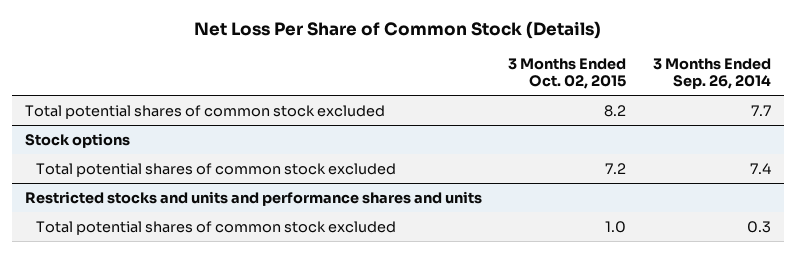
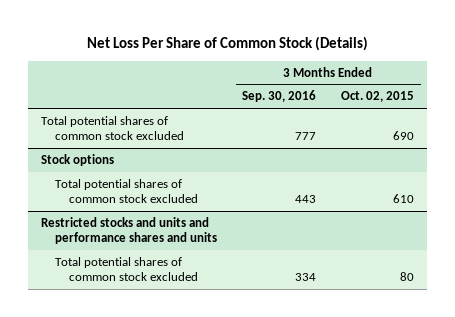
- | 3 Months Ended Oct. 02, 2015 | 3 Months Ended Sep. 26, 2014
+ | 3 Months Ended Sep. 30, 2016 | 3 Months Ended Oct. 02, 2015
- Total potential shares of common stock excluded | 8.2 | 7.7
+ Total potential shares of common stock excluded | 777 | 690
@ Stock options
- Total potential shares of common stock excluded | 7.2 | 7.4
+ Total potential shares of common stock excluded | 443 | 610
@ Restricted stocks and units and performance shares and units
- Total potential shares of common stock excluded | 1.0 | 0.3
+ Total potential shares of common stock excluded | 334 | 80

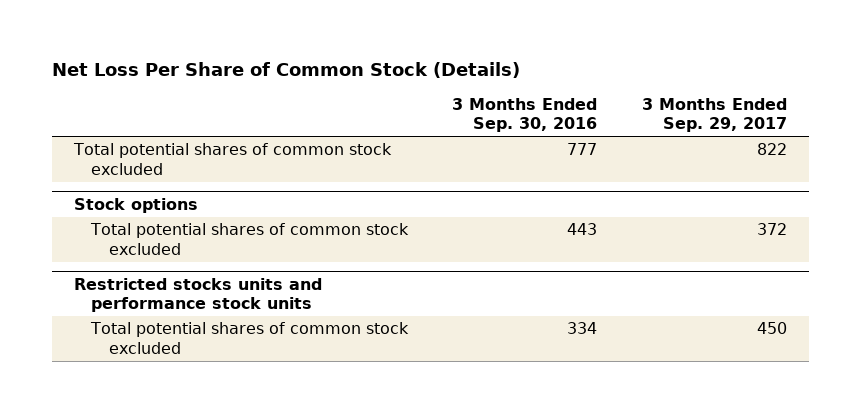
- | 3 Months Ended Sep. 30, 2016 | 3 Months Ended Oct. 02, 2015
+ | 3 Months Ended Sep. 30, 2016 | 3 Months Ended Sep. 29, 2017
- Restricted stocks and units and performance shares and units
+ Restricted stocks units and performance stock units

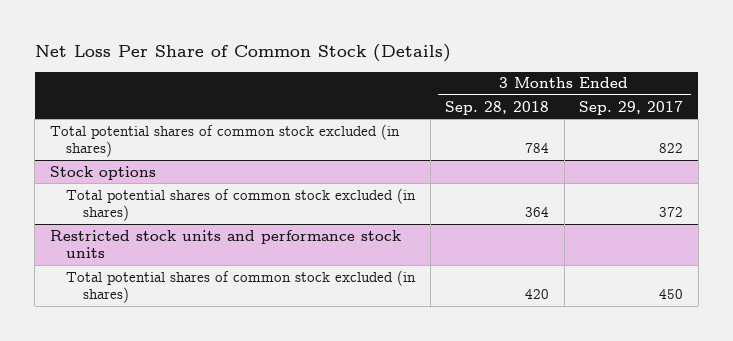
- | 3 Months Ended Sep. 30, 2016 | 3 Months Ended Sep. 29, 2017
+ | 3 Months Ended Sep. 28, 2018 | 3 Months Ended Sep. 29, 2017
- Total potential shares of common stock excluded | 777 | 822
+ Total potential shares of common stock excluded (in shares) | 784 | 822
@ Stock options
- Total potential shares of common stock excluded | 443 | 372
- Restricted stocks units and performance stock units
- Total potential shares of common stock excluded | 334 | 450
@ Stock options
+ Total potential shares of common stock excluded (in shares) | 364 | 372
+ Restricted stock units and performance stock units
+ Total potential shares of common stock excluded (in shares) | 420 | 450

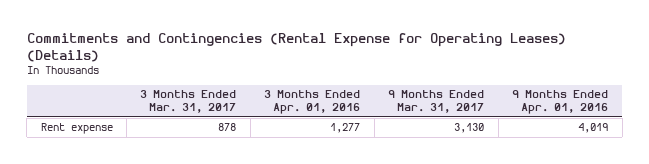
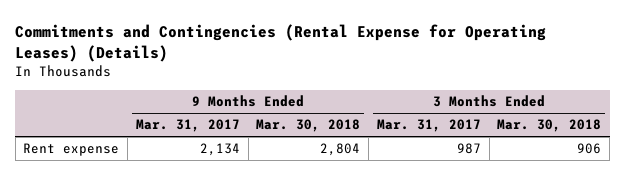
- | 3 Months Ended Mar. 31, 2017 | 3 Months Ended Apr. 01, 2016 | 9 Months Ended Mar. 31, 2017 | 9 Months Ended Apr. 01, 2016
+ | 9 Months Ended Mar. 31, 2017 | 9 Months Ended Mar. 30, 2018 | 3 Months Ended Mar. 31, 2017 | 3 Months Ended Mar. 30, 2018
- Rent expense | 878 | 1,277 | 3,130 | 4,019
+ Rent expense | 2,134 | 2,804 | 987 | 906

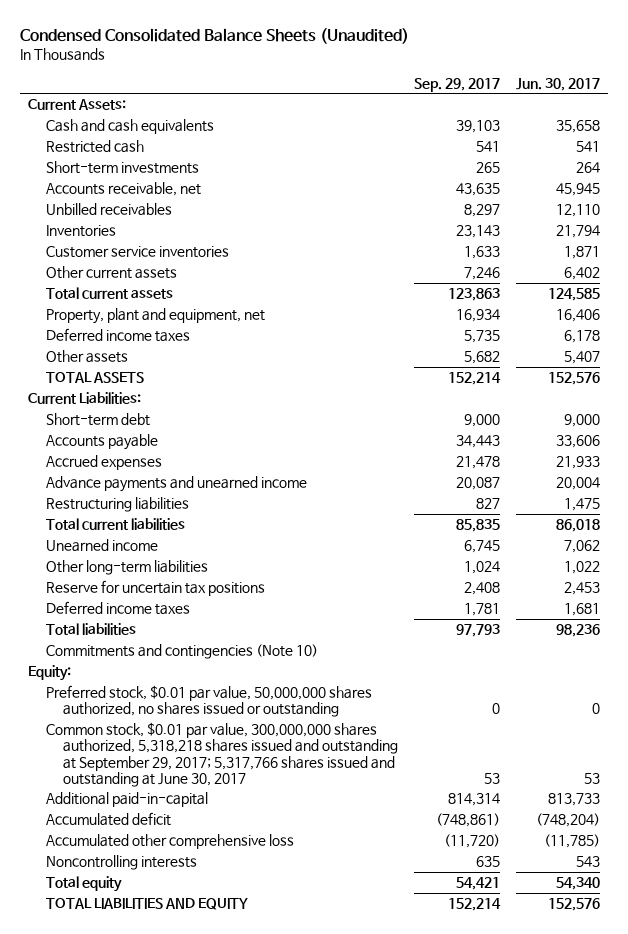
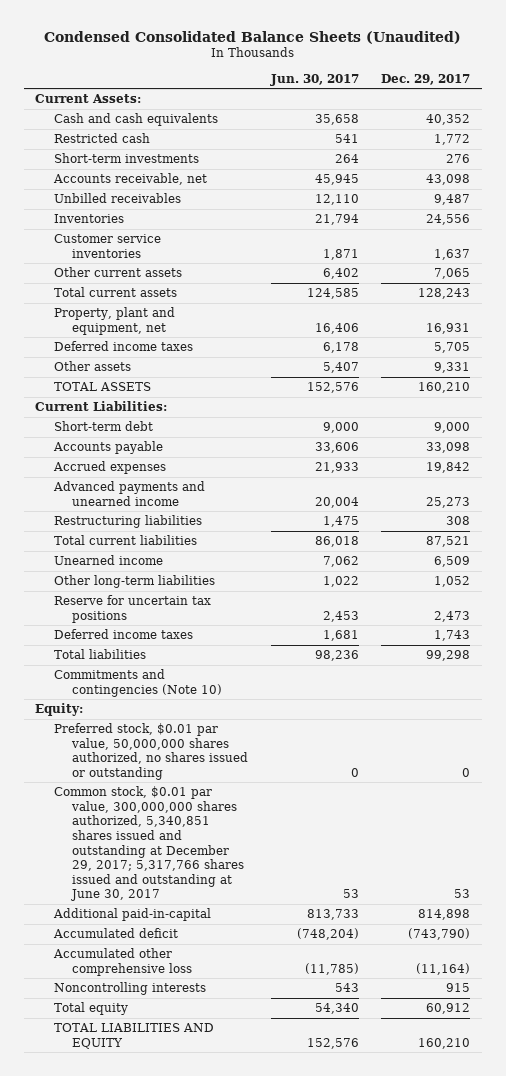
- | Sep. 29, 2017 | Jun. 30, 2017
+ | Jun. 30, 2017 | Dec. 29, 2017
- Advance payments and unearned income | 20,087 | 20,004
+ Advanced payments and unearned income | 20,004 | 25,273
- Common stock, $0.01 par value, 300,000,000 shares authorized, 5,318,218 shares issued and outstanding at September 29, 2017; 5,317,766 shares issued and outstanding at June 30, 2017 | 53 | 53
+ Common stock, $0.01 par value, 300,000,000 shares authorized, 5,340,851 shares issued and outstanding at December 29, 2017; 5,317,766 shares issued and outstanding at June 30, 2017 | 53 | 53

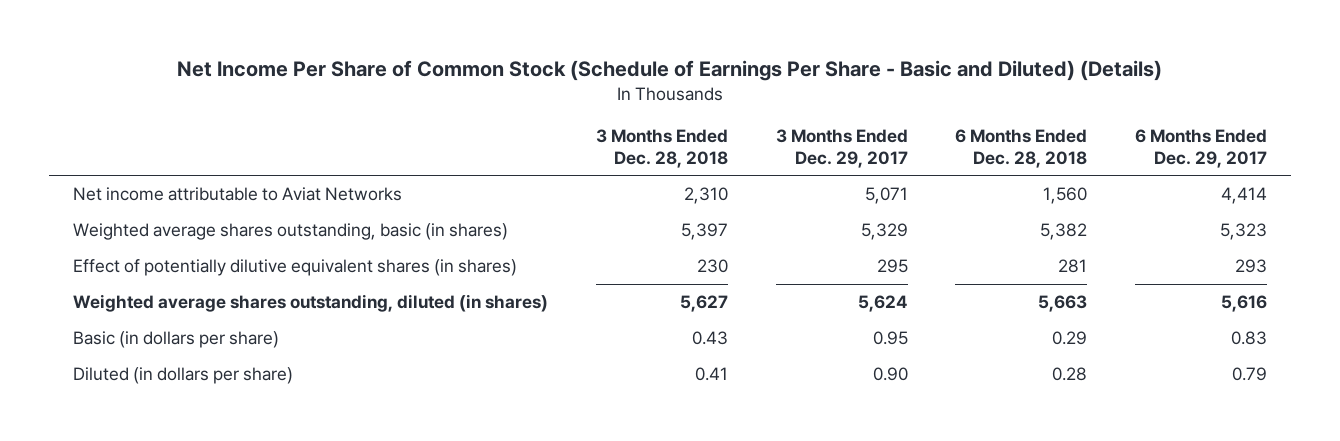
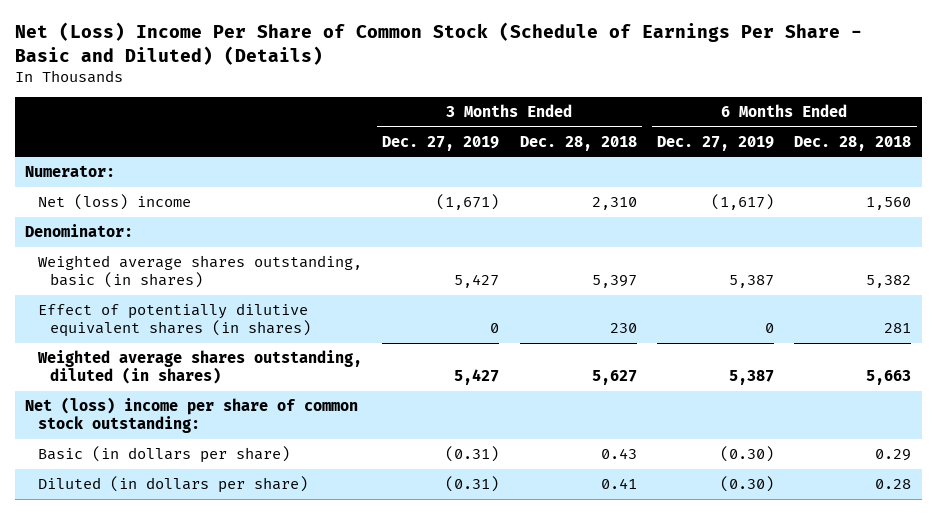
- Net Income Per Share of Common Stock (Schedule of Earnings Per Share - Basic and Diluted) (Details)
+ Net (Loss) Income Per Share of Common Stock (Schedule of Earnings Per Share - Basic and Diluted) (Details)
- | 3 Months Ended Dec. 28, 2018 | 3 Months Ended Dec. 29, 2017 | 6 Months Ended Dec. 28, 2018 | 6 Months Ended Dec. 29, 2017
+ | 3 Months Ended Dec. 27, 2019 | 3 Months Ended Dec. 28, 2018 | 6 Months Ended Dec. 27, 2019 | 6 Months Ended Dec. 28, 2018
- Net income attributable to Aviat Networks | 2,310 | 5,071 | 1,560 | 4,414
+ Numerator:
+ Net (loss) income | (1,671) | 2,310 | (1,617) | 1,560
+ Denominator:
+ Net (loss) income per share of common stock outstanding:

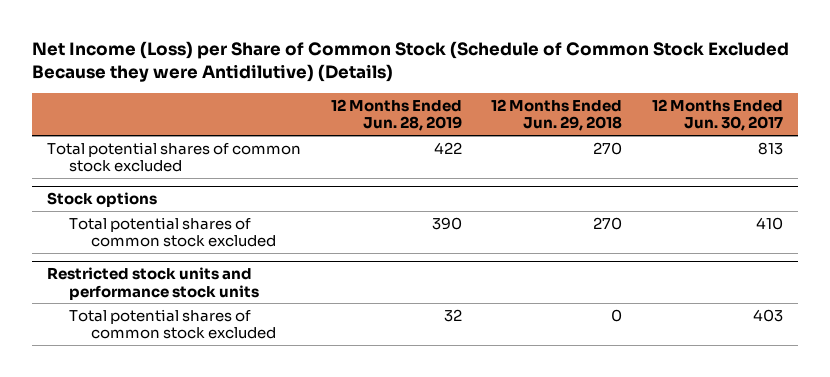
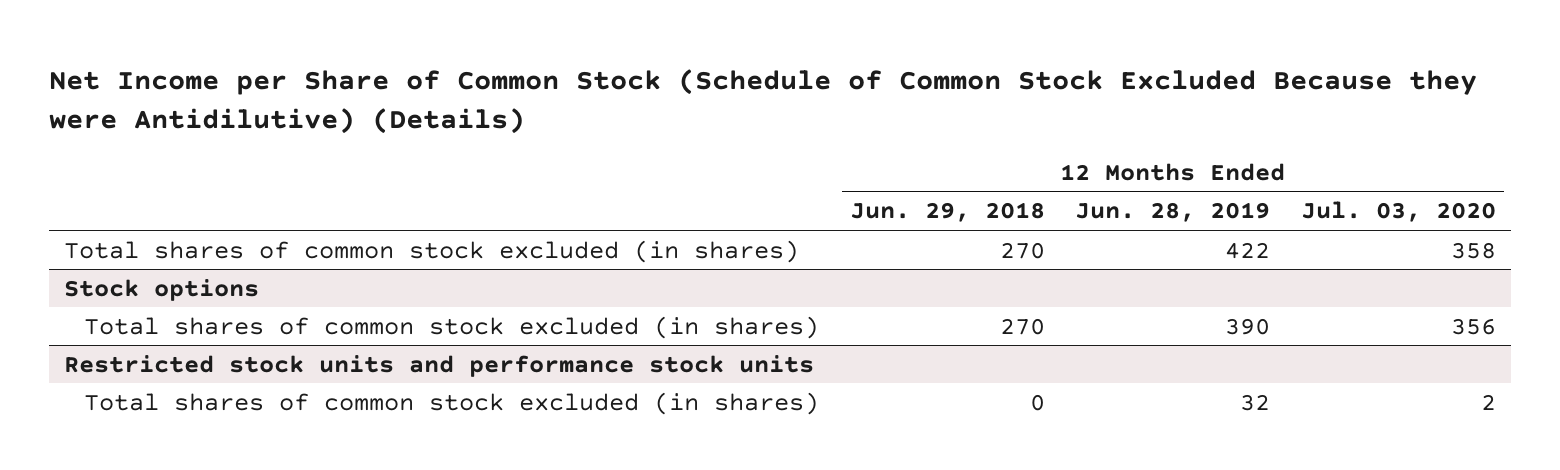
- Net Income (Loss) per Share of Common Stock (Schedule of Common Stock Excluded Because they were Antidilutive) (Details)
+ Net Income per Share of Common Stock (Schedule of Common Stock Excluded Because they were Antidilutive) (Details)
- | 12 Months Ended Jun. 28, 2019 | 12 Months Ended Jun. 29, 2018 | 12 Months Ended Jun. 30, 2017
+ | 12 Months Ended Jun. 29, 2018 | 12 Months Ended Jun. 28, 2019 | 12 Months Ended Jul. 03, 2020
- Total potential shares of common stock excluded | 422 | 270 | 813
+ Total shares of common stock excluded (in shares) | 270 | 422 | 358
@ Stock options
- Total potential shares of common stock excluded | 390 | 270 | 410
+ Total shares of common stock excluded (in shares) | 270 | 390 | 356
@ Restricted stock units and performance stock units
- Total potential shares of common stock excluded | 32 | 0 | 403
+ Total shares of common stock excluded (in shares) | 0 | 32 | 2

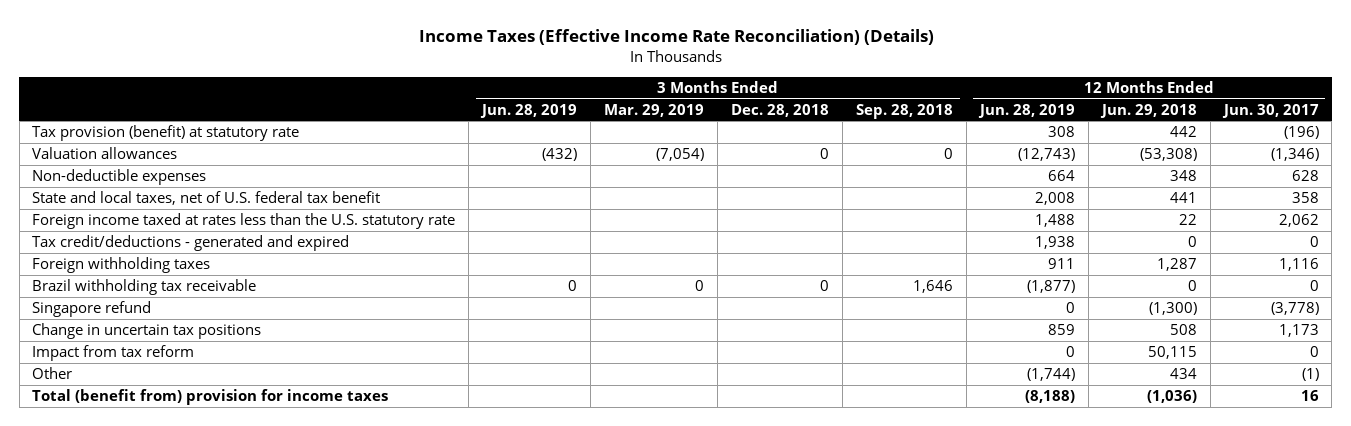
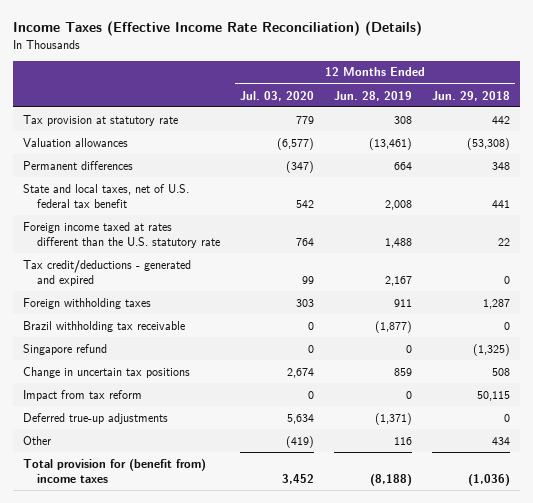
- | 3 Months Ended Jun. 28, 2019 | 3 Months Ended Mar. 29, 2019 | 3 Months Ended Dec. 28, 2018 | 3 Months Ended Sep. 28, 2018 | 12 Months Ended Jun. 28, 2019 | 12 Months Ended Jun. 29, 2018 | 12 Months Ended Jun. 30, 2017
+ | 12 Months Ended Jul. 03, 2020 | 12 Months Ended Jun. 28, 2019 | 12 Months Ended Jun. 29, 2018
- Tax provision (benefit) at statutory rate | | | | | 308 | 442 | (196)
- Valuation allowances | (432) | (7,054) | 0 | 0 | (12,743) | (53,308) | (1,346)
- Non-deductible expenses | | | | | 664 | 348 | 628
+ Tax provision at statutory rate | 779 | 308 | 442
+ Valuation allowances | (6,577) | (13,461) | (53,308)
+ Permanent differences | (347) | 664 | 348
- Foreign income taxed at rates less than the U.S. statutory rate | | | | | 1,488 | 22 | 2,062
- Tax credit/deductions - generated and expired | | | | | 1,938 | 0 | 0
+ Foreign income taxed at rates different than the U.S. statutory rate | 764 | 1,488 | 22
+ Tax credit/deductions - generated and expired | 99 | 2,167 | 0
- Singapore refund | | | | | 0 | (1,300) | (3,778)
+ Singapore refund | 0 | 0 | (1,325)
- Other | | | | | (1,744) | 434 | (1)
- Total (benefit from) provision for income taxes | | | | | (8,188) | (1,036) | 16
+ Deferred true-up adjustments | 5,634 | (1,371) | 0
+ Other | (419) | 116 | 434
+ Total provision for (benefit from) income taxes | 3,452 | (8,188) | (1,036)

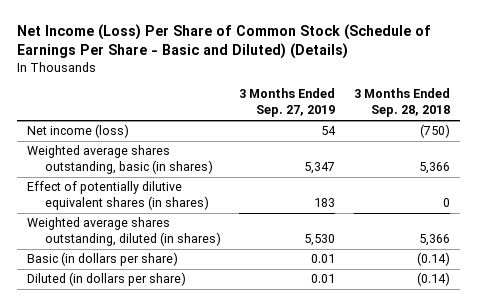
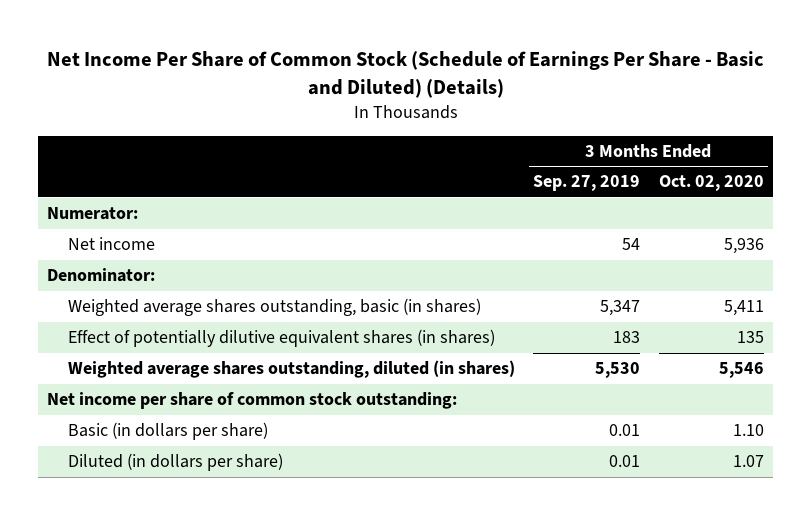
- Net Income (Loss) Per Share of Common Stock (Schedule of Earnings Per Share - Basic and Diluted) (Details)
+ Net Income Per Share of Common Stock (Schedule of Earnings Per Share - Basic and Diluted) (Details)
- | 3 Months Ended Sep. 27, 2019 | 3 Months Ended Sep. 28, 2018
+ | 3 Months Ended Sep. 27, 2019 | 3 Months Ended Oct. 02, 2020
- Net income (loss) | 54 | (750)
+ Numerator:
+ Net income | 54 | 5,936
+ Denominator:
+ Net income per share of common stock outstanding:

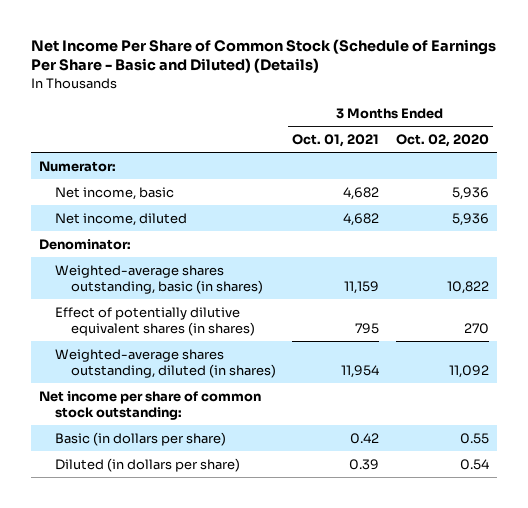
- | 3 Months Ended Sep. 27, 2019 | 3 Months Ended Oct. 02, 2020
+ | 3 Months Ended Oct. 01, 2021 | 3 Months Ended Oct. 02, 2020
- Net income | 54 | 5,936
+ Net income, basic | 4,682 | 5,936
+ Net income, diluted | 4,682 | 5,936
- Weighted average shares outstanding, basic (in shares) | 5,347 | 5,411
- Effect of potentially dilutive equivalent shares (in shares) | 183 | 135
- Weighted average shares outstanding, diluted (in shares) | 5,530 | 5,546
+ Weighted-average shares outstanding, basic (in shares) | 11,159 | 10,822
+ Effect of potentially dilutive equivalent shares (in shares) | 795 | 270
+ Weighted-average shares outstanding, diluted (in shares) | 11,954 | 11,092
- Basic (in dollars per share) | 0.01 | 1.10
- Diluted (in dollars per share) | 0.01 | 1.07
+ Basic (in dollars per share) | 0.42 | 0.55
+ Diluted (in dollars per share) | 0.39 | 0.54

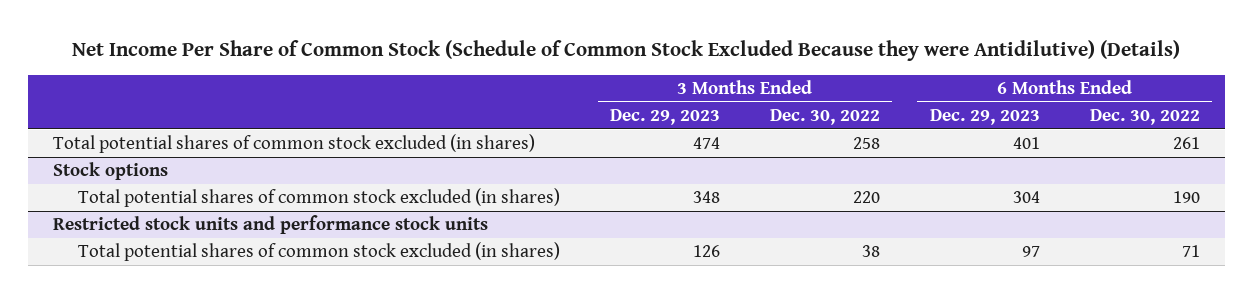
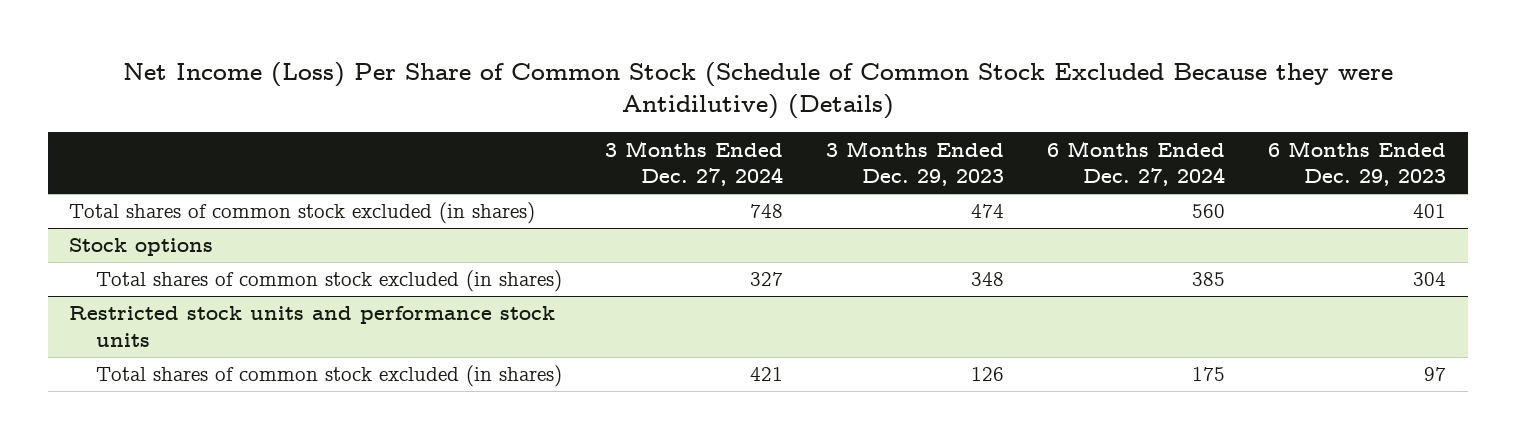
- Net Income Per Share of Common Stock (Schedule of Common Stock Excluded Because they were Antidilutive) (Details)
+ Net Income (Loss) Per Share of Common Stock (Schedule of Common Stock Excluded Because they were Antidilutive) (Details)
- | 3 Months Ended Dec. 29, 2023 | 3 Months Ended Dec. 30, 2022 | 6 Months Ended Dec. 29, 2023 | 6 Months Ended Dec. 30, 2022
+ | 3 Months Ended Dec. 27, 2024 | 3 Months Ended Dec. 29, 2023 | 6 Months Ended Dec. 27, 2024 | 6 Months Ended Dec. 29, 2023
- Total potential shares of common stock excluded (in shares) | 474 | 258 | 401 | 261
+ Total shares of common stock excluded (in shares) | 748 | 474 | 560 | 401
@ Stock options
- Total potential shares of common stock excluded (in shares) | 348 | 220 | 304 | 190
+ Total shares of common stock excluded (in shares) | 327 | 348 | 385 | 304
@ Restricted stock units and performance stock units
- Total potential shares of common stock excluded (in shares) | 126 | 38 | 97 | 71
+ Total shares of common stock excluded (in shares) | 421 | 126 | 175 | 97

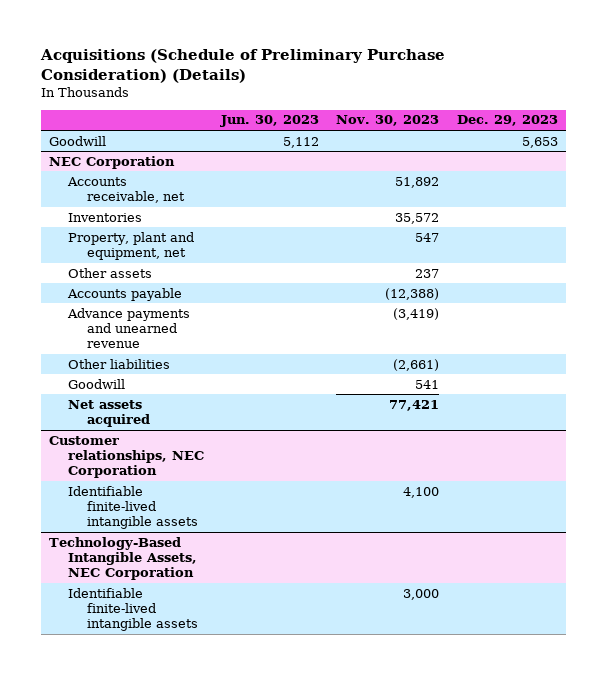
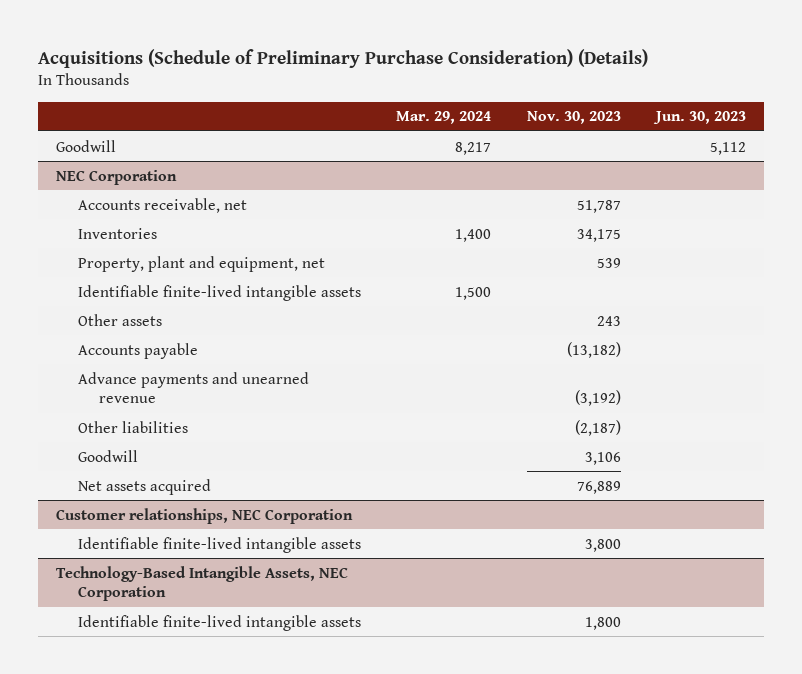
- | Jun. 30, 2023 | Nov. 30, 2023 | Dec. 29, 2023
+ | Mar. 29, 2024 | Nov. 30, 2023 | Jun. 30, 2023
@ NEC Corporation
- Accounts receivable, net | | 51,892 |
- Inventories | | 35,572 |
- Property, plant and equipment, net | | 547 |
- Other assets | | 237 |
- Accounts payable | | (12,388) |
- Advance payments and unearned revenue | | (3,419) |
- Other liabilities | | (2,661) |
- Goodwill | | 541 |
- Net assets acquired | | 77,421 |
+ Accounts receivable, net | | 51,787 |
+ Inventories | 1,400 | 34,175 |
+ Property, plant and equipment, net | | 539 |
+ Identifiable finite-lived intangible assets | 1,500 | |
+ Other assets | | 243 |
+ Accounts payable | | (13,182) |
+ Advance payments and unearned revenue | | (3,192) |
+ Other liabilities | | (2,187) |
+ Goodwill | | 3,106 |
+ Net assets acquired | | 76,889 |
@ Customer relationships, NEC Corporation
- Identifiable finite-lived intangible assets | | 4,100 |
+ Identifiable finite-lived intangible assets | | 3,800 |
@ Technology-Based Intangible Assets, NEC Corporation
- Identifiable finite-lived intangible assets | | 3,000 |
+ Identifiable finite-lived intangible assets | | 1,800 |

